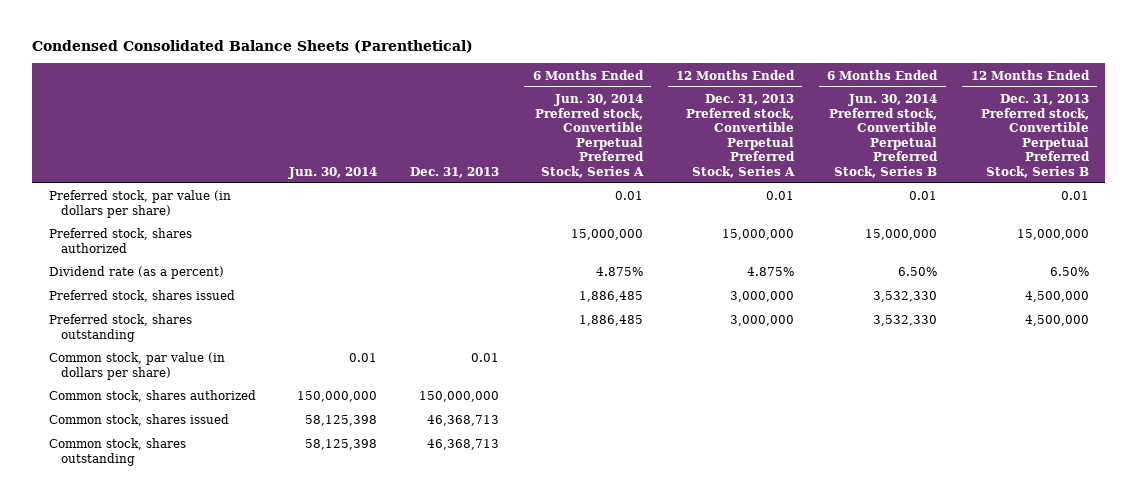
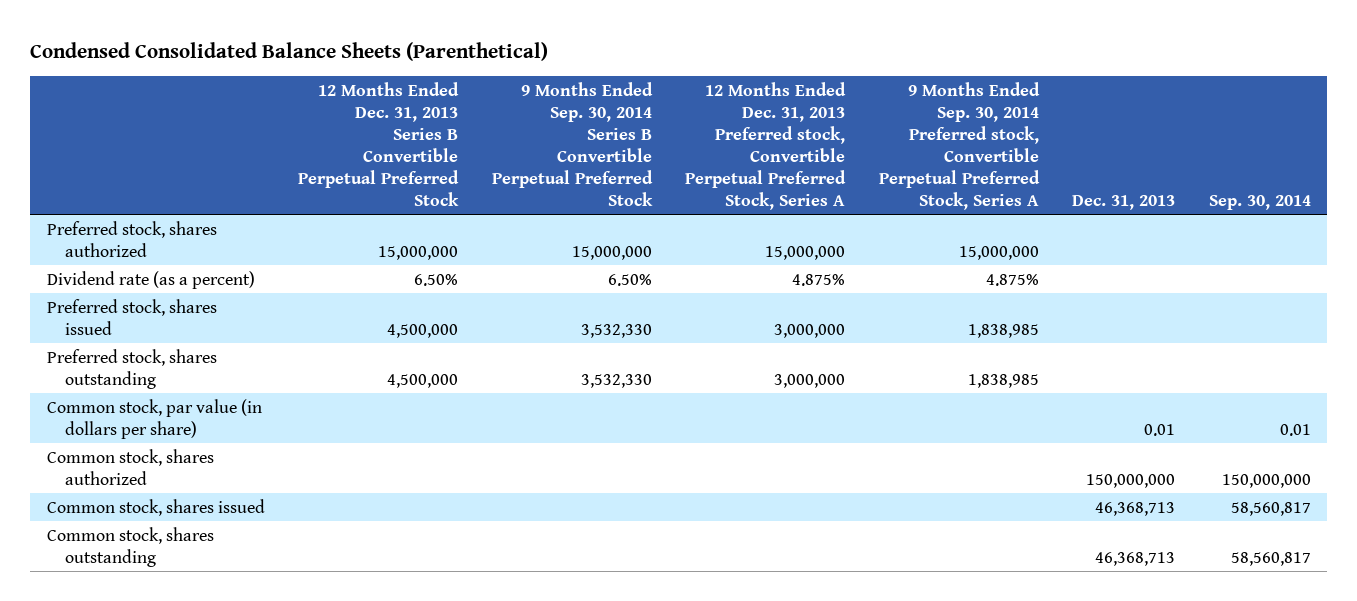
- | Jun. 30, 2014 | Dec. 31, 2013 | 6 Months Ended Jun. 30, 2014 Preferred stock, Convertible Perpetual Preferred Stock, Series A | 12 Months Ended Dec. 31, 2013 Preferred stock, Convertible Perpetual Preferred Stock, Series A | 6 Months Ended Jun. 30, 2014 Preferred stock, Convertible Perpetual Preferred Stock, Series B | 12 Months Ended Dec. 31, 2013 Preferred stock, Convertible Perpetual Preferred Stock, Series B
+ | 12 Months Ended Dec. 31, 2013 Series B Convertible Perpetual Preferred Stock | 9 Months Ended Sep. 30, 2014 Series B Convertible Perpetual Preferred Stock | 12 Months Ended Dec. 31, 2013 Preferred stock, Convertible Perpetual Preferred Stock, Series A | 9 Months Ended Sep. 30, 2014 Preferred stock, Convertible Perpetual Preferred Stock, Series A | Dec. 31, 2013 | Sep. 30, 2014
- Preferred stock, par value (in dollars per share) | | | 0.01 | 0.01 | 0.01 | 0.01

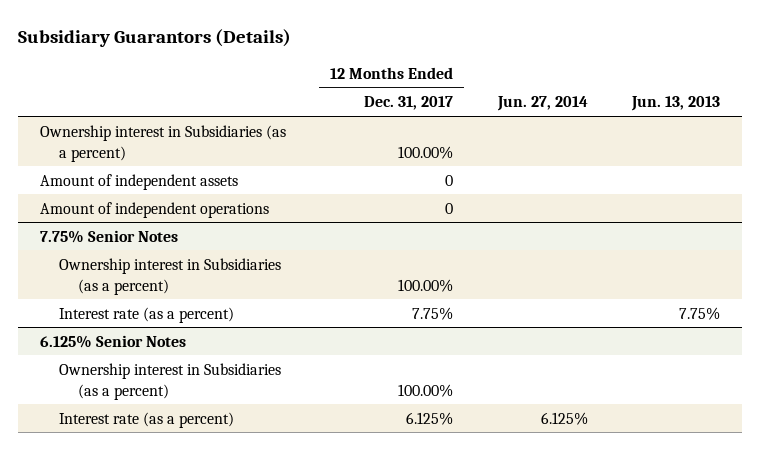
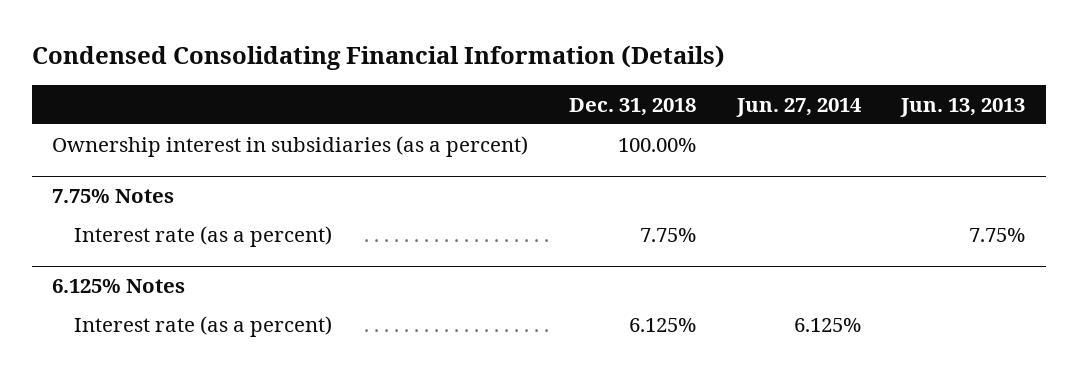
- Subsidiary Guarantors (Details)
+ Condensed Consolidating Financial Information (Details)
- | 12 Months Ended Dec. 31, 2017 | Jun. 27, 2014 | Jun. 13, 2013
+ | Dec. 31, 2018 | Jun. 27, 2014 | Jun. 13, 2013
- Ownership interest in Subsidiaries (as a percent) | 100.00% | |
- Amount of independent assets | 0 | |
- Amount of independent operations | 0 | |
- 7.75% Senior Notes
- Ownership interest in Subsidiaries (as a percent) | 100.00% | |
+ Ownership interest in subsidiaries (as a percent) | 100.00% | |
+ 7.75% Notes
- 6.125% Senior Notes
- Ownership interest in Subsidiaries (as a percent) | 100.00% | |
+ 6.125% Notes

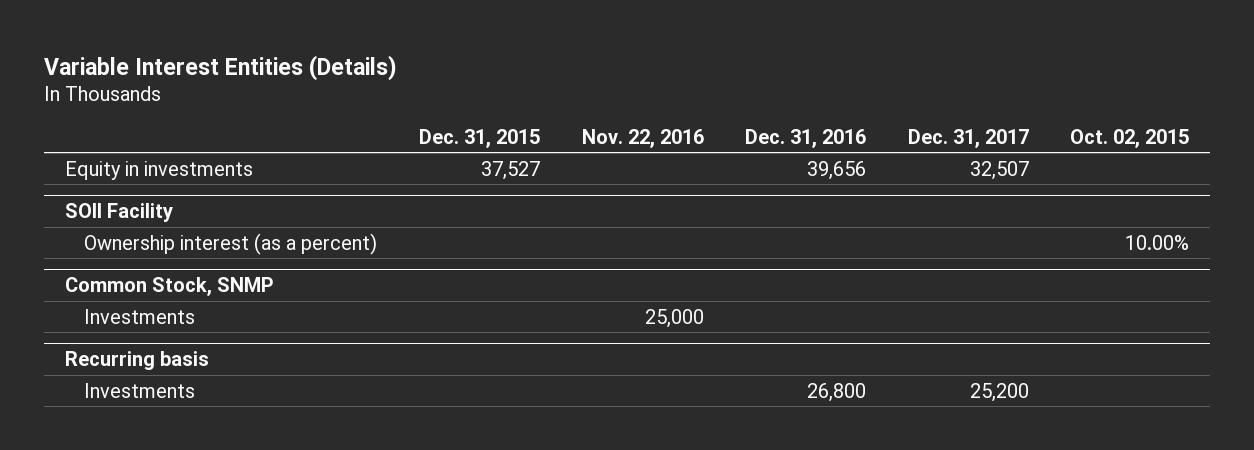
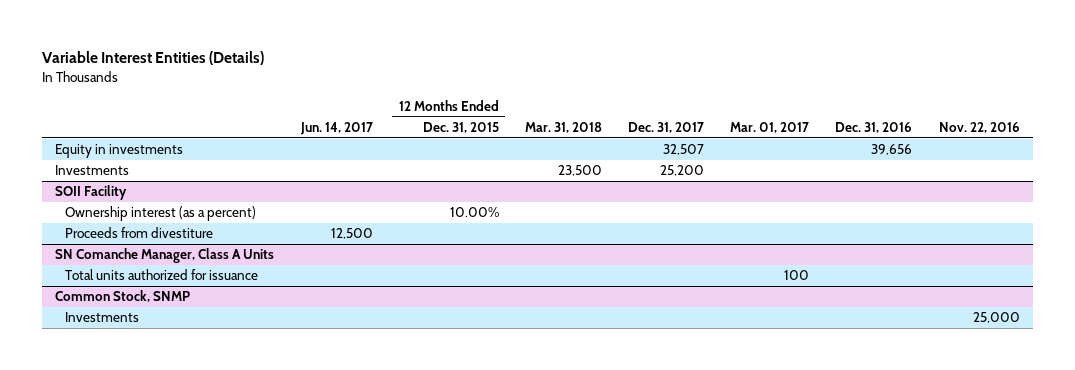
- | Dec. 31, 2015 | Nov. 22, 2016 | Dec. 31, 2016 | Dec. 31, 2017 | Oct. 02, 2015
+ | Jun. 14, 2017 | 12 Months Ended Dec. 31, 2015 | Mar. 31, 2018 | Dec. 31, 2017 | Mar. 01, 2017 | Dec. 31, 2016 | Nov. 22, 2016
+ Investments | | | 23,500 | 25,200 | | |
@ SOII Facility
+ Proceeds from divestiture | 12,500 | | | | | |
+ SN Comanche Manager, Class A Units
+ Total units authorized for issuance | | | | | 100 | |
- Recurring basis
- Investments | | | 26,800 | 25,200 |

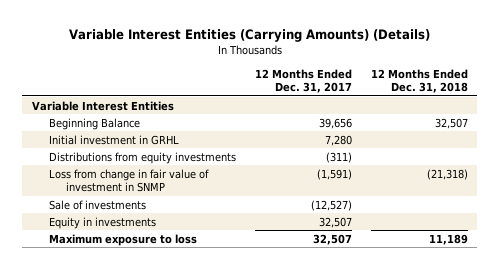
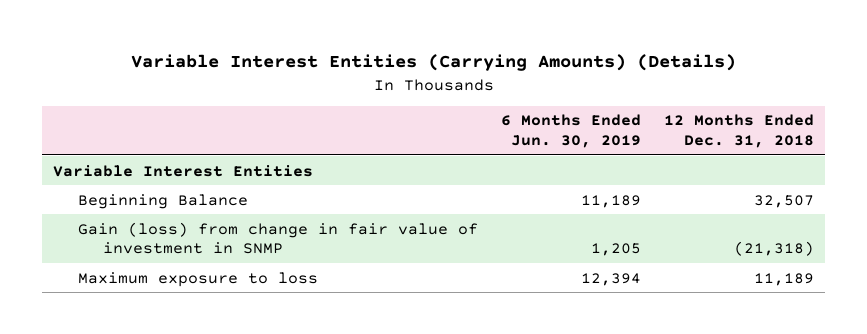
- | 12 Months Ended Dec. 31, 2017 | 12 Months Ended Dec. 31, 2018
+ | 6 Months Ended Jun. 30, 2019 | 12 Months Ended Dec. 31, 2018
- Initial investment in GRHL | 7,280 |
- Distributions from equity investments | (311) |
- Loss from change in fair value of investment in SNMP | (1,591) | (21,318)
- Sale of investments | (12,527) |
- Equity in investments | 32,507 |
+ Gain (loss) from change in fair value of investment in SNMP | 1,205 | (21,318)

